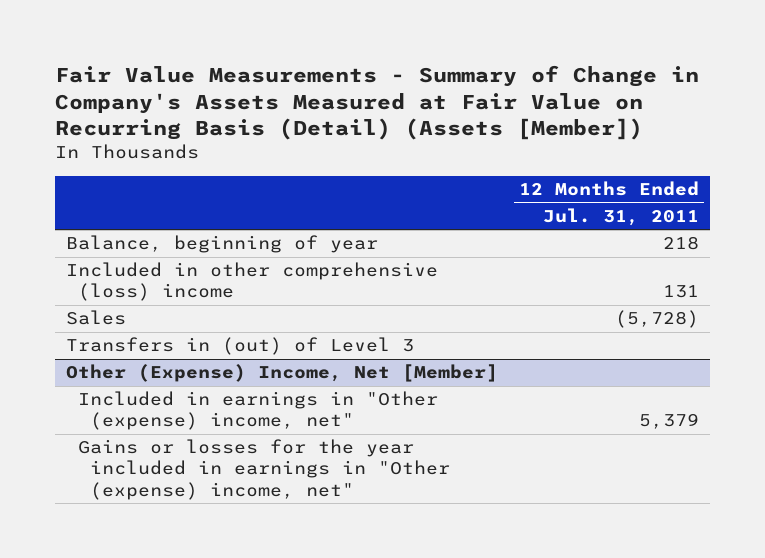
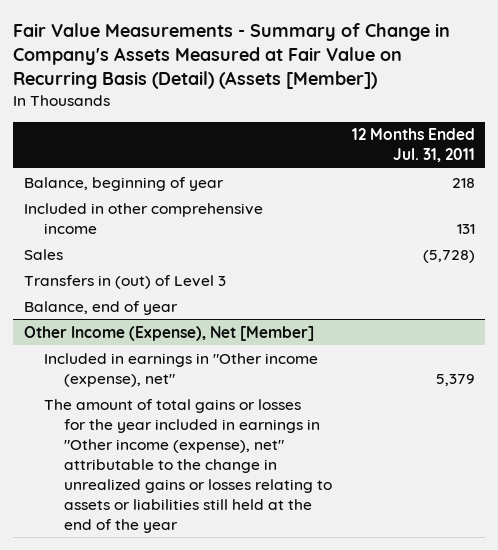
- Included in other comprehensive (loss) income | 131
+ Included in other comprehensive income | 131
- Other (Expense) Income, Net [Member]
- Included in earnings in "Other (expense) income, net" | 5,379
- Gains or losses for the year included in earnings in "Other (expense) income, net"
+ Balance, end of year
+ Other Income (Expense), Net [Member]
+ Included in earnings in "Other income (expense), net" | 5,379
+ The amount of total gains or losses for the year included in earnings in "Other income (expense), net" attributable to the change in unrealized gains or losses relating to assets or liabilities still held at the end of the year

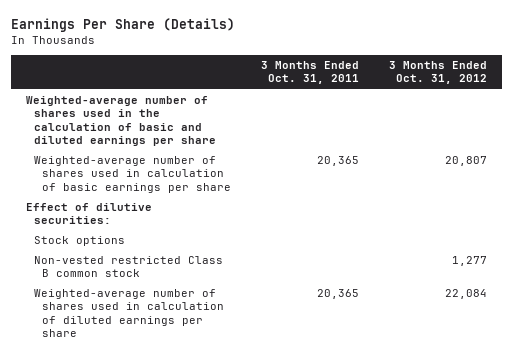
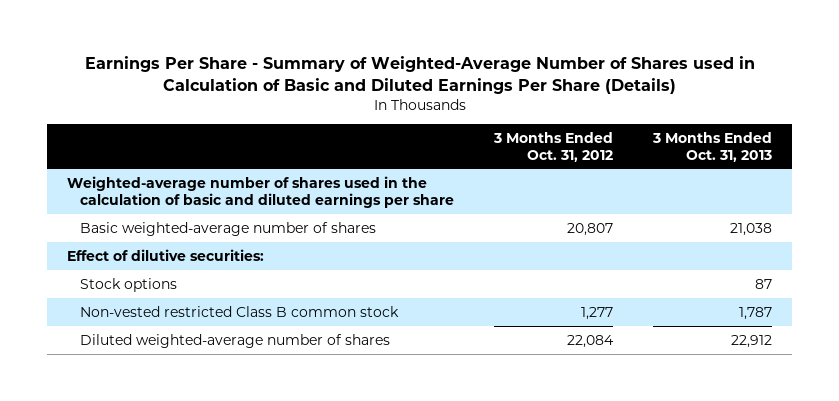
- Earnings Per Share (Details)
+ Earnings Per Share - Summary of Weighted-Average Number of Shares used in Calculation of Basic and Diluted Earnings Per Share (Details)
- | 3 Months Ended Oct. 31, 2011 | 3 Months Ended Oct. 31, 2012
+ | 3 Months Ended Oct. 31, 2012 | 3 Months Ended Oct. 31, 2013
- Weighted-average number of shares used in calculation of basic earnings per share | 20,365 | 20,807
+ Basic weighted-average number of shares | 20,807 | 21,038
- Weighted-average number of shares used in calculation of diluted earnings per share | 20,365 | 22,084
+ Diluted weighted-average number of shares | 22,084 | 22,912

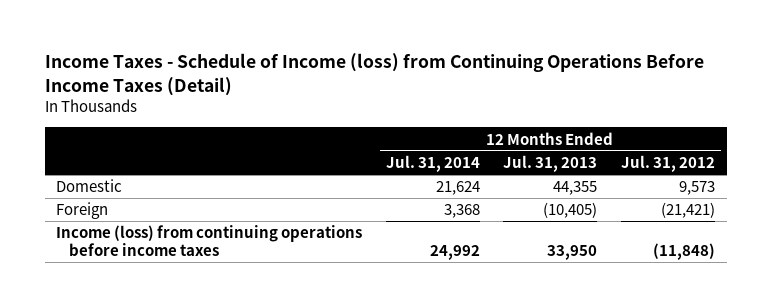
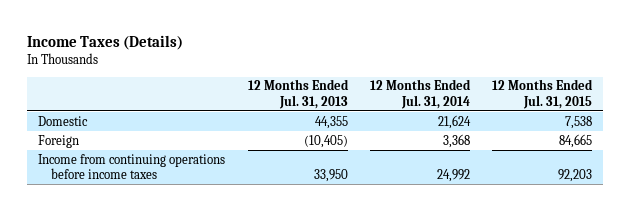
- Income Taxes - Schedule of Income (loss) from Continuing Operations Before Income Taxes (Detail)
+ Income Taxes (Details)
- | 12 Months Ended Jul. 31, 2014 | 12 Months Ended Jul. 31, 2013 | 12 Months Ended Jul. 31, 2012
+ | 12 Months Ended Jul. 31, 2013 | 12 Months Ended Jul. 31, 2014 | 12 Months Ended Jul. 31, 2015
- Income (loss) from continuing operations before income taxes | 24,992 | 33,950 | (11,848)
+ Income from continuing operations before income taxes | 33,950 | 24,992 | 92,203

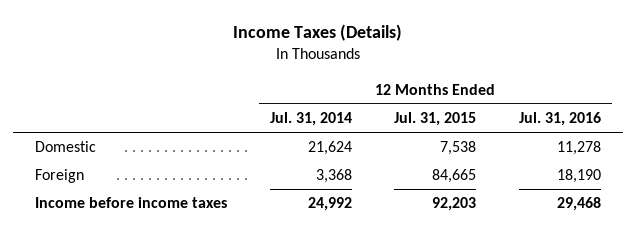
- | 12 Months Ended Jul. 31, 2013 | 12 Months Ended Jul. 31, 2014 | 12 Months Ended Jul. 31, 2015
+ | 12 Months Ended Jul. 31, 2014 | 12 Months Ended Jul. 31, 2015 | 12 Months Ended Jul. 31, 2016
- Income from continuing operations before income taxes | 33,950 | 24,992 | 92,203
+ Income before income taxes | 24,992 | 92,203 | 29,468

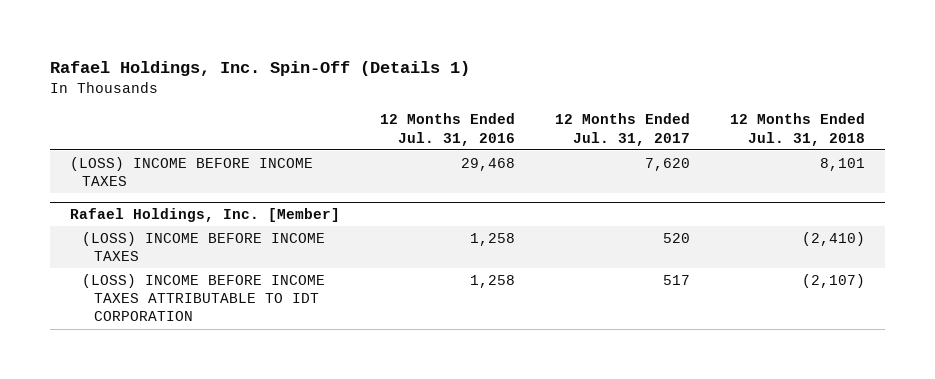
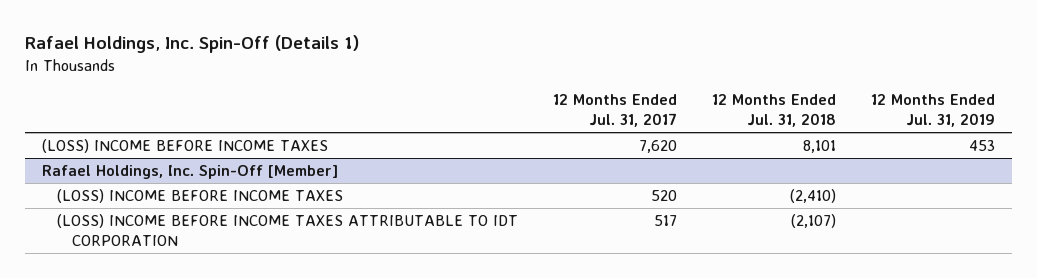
- | 12 Months Ended Jul. 31, 2016 | 12 Months Ended Jul. 31, 2017 | 12 Months Ended Jul. 31, 2018
+ | 12 Months Ended Jul. 31, 2017 | 12 Months Ended Jul. 31, 2018 | 12 Months Ended Jul. 31, 2019
- Rafael Holdings, Inc. [Member]
+ Rafael Holdings, Inc. Spin-Off [Member]

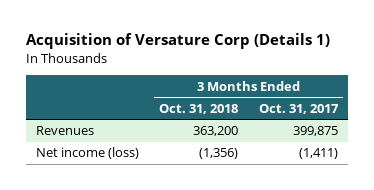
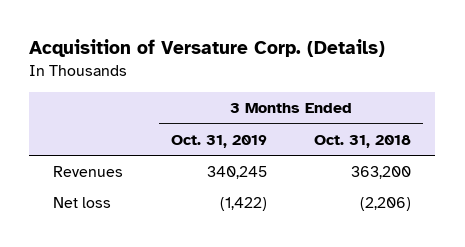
- Acquisition of Versature Corp (Details 1)
+ Acquisition of Versature Corp. (Details)
- | 3 Months Ended Oct. 31, 2018 | 3 Months Ended Oct. 31, 2017
+ | 3 Months Ended Oct. 31, 2019 | 3 Months Ended Oct. 31, 2018
- Net income (loss) | (1,356) | (1,411)
+ Net loss | (1,422) | (2,206)

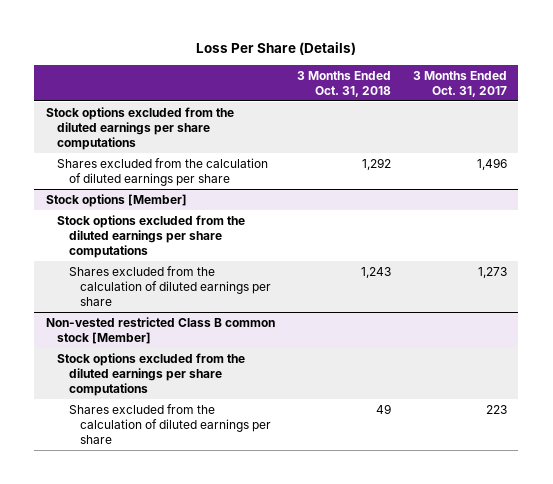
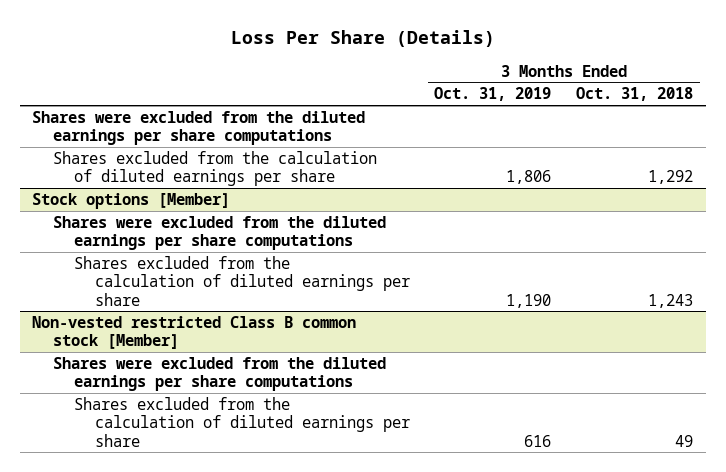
- | 3 Months Ended Oct. 31, 2018 | 3 Months Ended Oct. 31, 2017
+ | 3 Months Ended Oct. 31, 2019 | 3 Months Ended Oct. 31, 2018
- Stock options excluded from the diluted earnings per share computations
+ Shares were excluded from the diluted earnings per share computations
@ Stock options [Member]
- Stock options excluded from the diluted earnings per share computations
+ Shares were excluded from the diluted earnings per share computations
@ Non-vested restricted Class B common stock [Member]
- Stock options excluded from the diluted earnings per share computations
+ Shares were excluded from the diluted earnings per share computations

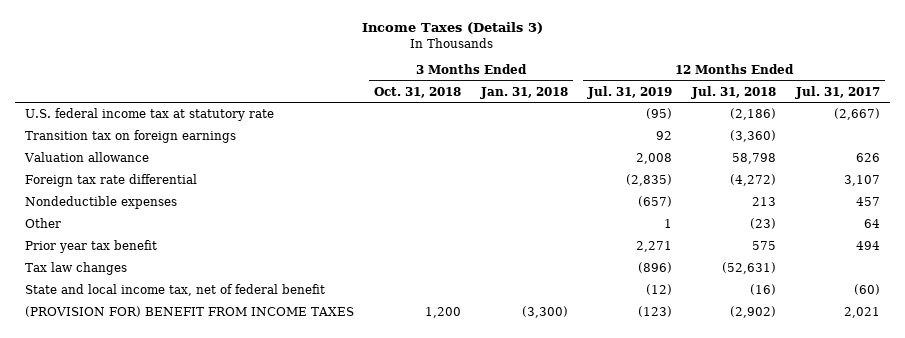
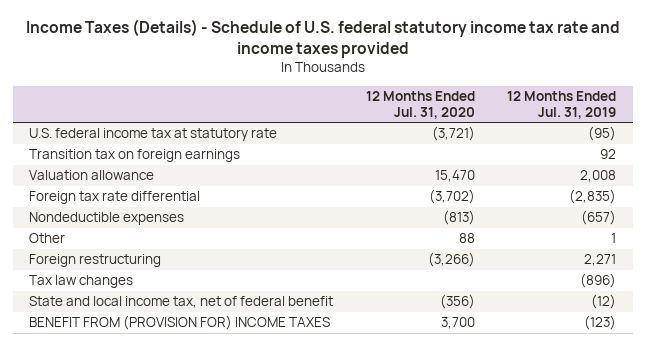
- Income Taxes (Details 3)
+ Income Taxes (Details) - Schedule of U.S. federal statutory income tax rate and income taxes provided
- | 3 Months Ended Oct. 31, 2018 | 3 Months Ended Jan. 31, 2018 | 12 Months Ended Jul. 31, 2019 | 12 Months Ended Jul. 31, 2018 | 12 Months Ended Jul. 31, 2017
+ | 12 Months Ended Jul. 31, 2020 | 12 Months Ended Jul. 31, 2019
- Prior year tax benefit | | | 2,271 | 575 | 494
+ Foreign restructuring | (3,266) | 2,271
- (PROVISION FOR) BENEFIT FROM INCOME TAXES | 1,200 | (3,300) | (123) | (2,902) | 2,021
+ BENEFIT FROM (PROVISION FOR) INCOME TAXES | 3,700 | (123)

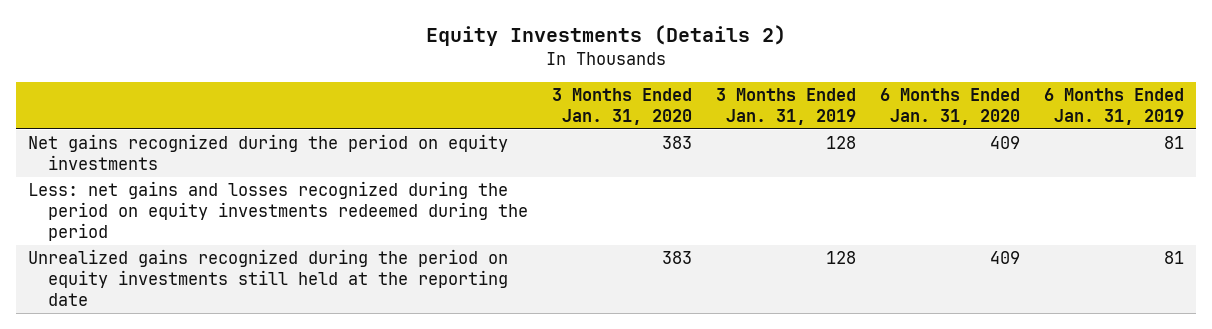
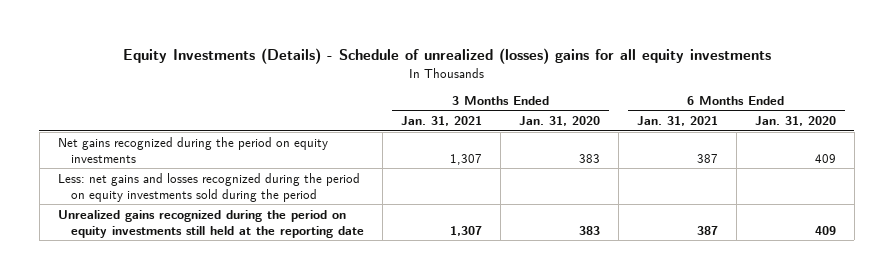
- Equity Investments (Details 2)
+ Equity Investments (Details) - Schedule of unrealized (losses) gains for all equity investments
- | 3 Months Ended Jan. 31, 2020 | 3 Months Ended Jan. 31, 2019 | 6 Months Ended Jan. 31, 2020 | 6 Months Ended Jan. 31, 2019
+ | 3 Months Ended Jan. 31, 2021 | 3 Months Ended Jan. 31, 2020 | 6 Months Ended Jan. 31, 2021 | 6 Months Ended Jan. 31, 2020
- Less: net gains and losses recognized during the period on equity investments redeemed during the period
+ Less: net gains and losses recognized during the period on equity investments sold during the period

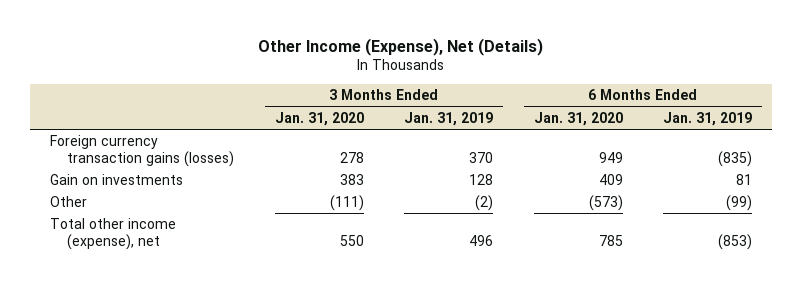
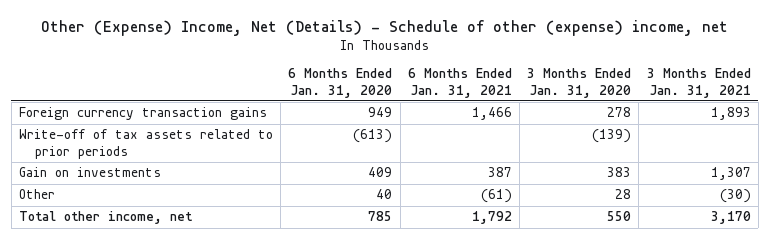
- Other Income (Expense), Net (Details)
+ Other (Expense) Income, Net (Details) - Schedule of other (expense) income, net
- | 3 Months Ended Jan. 31, 2020 | 3 Months Ended Jan. 31, 2019 | 6 Months Ended Jan. 31, 2020 | 6 Months Ended Jan. 31, 2019
+ | 6 Months Ended Jan. 31, 2020 | 6 Months Ended Jan. 31, 2021 | 3 Months Ended Jan. 31, 2020 | 3 Months Ended Jan. 31, 2021
- Foreign currency transaction gains (losses) | 278 | 370 | 949 | (835)
+ Foreign currency transaction gains | 949 | 1,466 | 278 | 1,893
+ Write-off of tax assets related to prior periods | (613) | | (139) |
- Other | (111) | (2) | (573) | (99)
- Total other income (expense), net | 550 | 496 | 785 | (853)
+ Other | 40 | (61) | 28 | (30)
+ Total other income, net | 785 | 1,792 | 550 | 3,170

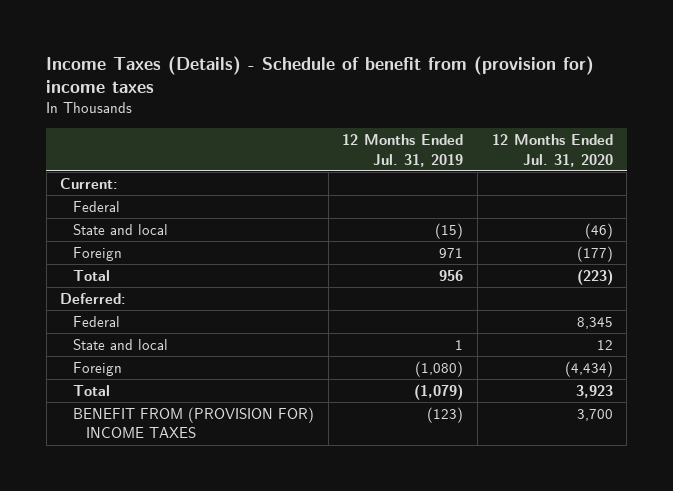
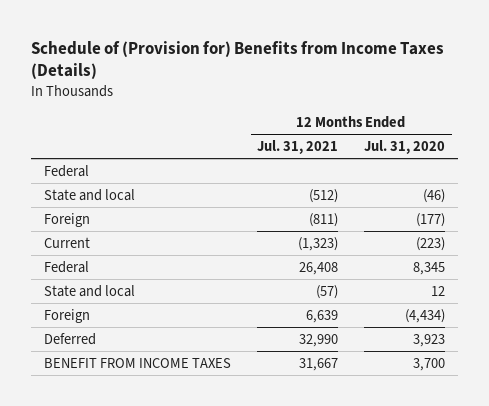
- Income Taxes (Details) - Schedule of benefit from (provision for) income taxes
+ Schedule of (Provision for) Benefits from Income Taxes (Details)
- | 12 Months Ended Jul. 31, 2019 | 12 Months Ended Jul. 31, 2020
+ | 12 Months Ended Jul. 31, 2021 | 12 Months Ended Jul. 31, 2020
- Current:
- Total | 956 | (223)
- Deferred:
+ Current | (1,323) | (223)
- Total | (1,079) | 3,923
- BENEFIT FROM (PROVISION FOR) INCOME TAXES | (123) | 3,700
+ Deferred | 32,990 | 3,923
+ BENEFIT FROM INCOME TAXES | 31,667 | 3,700

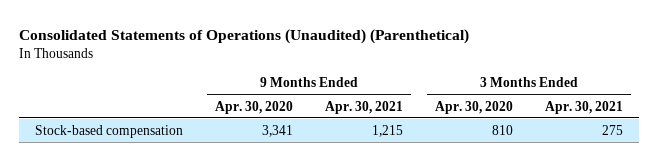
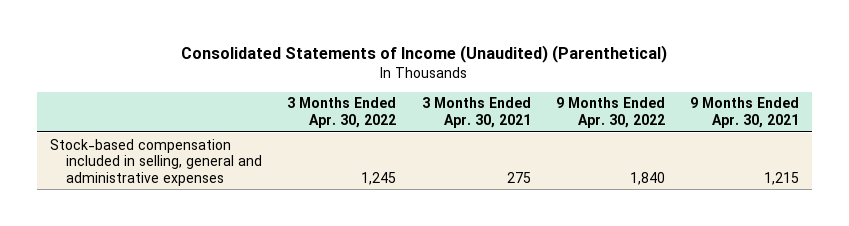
- Consolidated Statements of Operations (Unaudited) (Parenthetical)
+ Consolidated Statements of Income (Unaudited) (Parenthetical)
- | 9 Months Ended Apr. 30, 2020 | 9 Months Ended Apr. 30, 2021 | 3 Months Ended Apr. 30, 2020 | 3 Months Ended Apr. 30, 2021
+ | 3 Months Ended Apr. 30, 2022 | 3 Months Ended Apr. 30, 2021 | 9 Months Ended Apr. 30, 2022 | 9 Months Ended Apr. 30, 2021
- Stock-based compensation | 3,341 | 1,215 | 810 | 275
+ Stock-based compensation included in selling, general and administrative expenses | 1,245 | 275 | 1,840 | 1,215

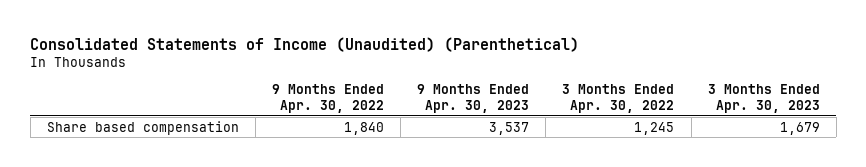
- | 3 Months Ended Apr. 30, 2022 | 3 Months Ended Apr. 30, 2021 | 9 Months Ended Apr. 30, 2022 | 9 Months Ended Apr. 30, 2021
+ | 9 Months Ended Apr. 30, 2022 | 9 Months Ended Apr. 30, 2023 | 3 Months Ended Apr. 30, 2022 | 3 Months Ended Apr. 30, 2023
- Stock-based compensation included in selling, general and administrative expenses | 1,245 | 275 | 1,840 | 1,215
+ Share based compensation | 1,840 | 3,537 | 1,245 | 1,679

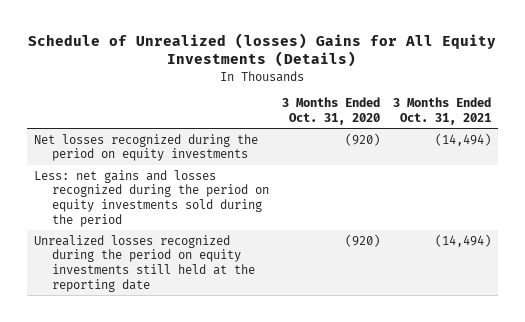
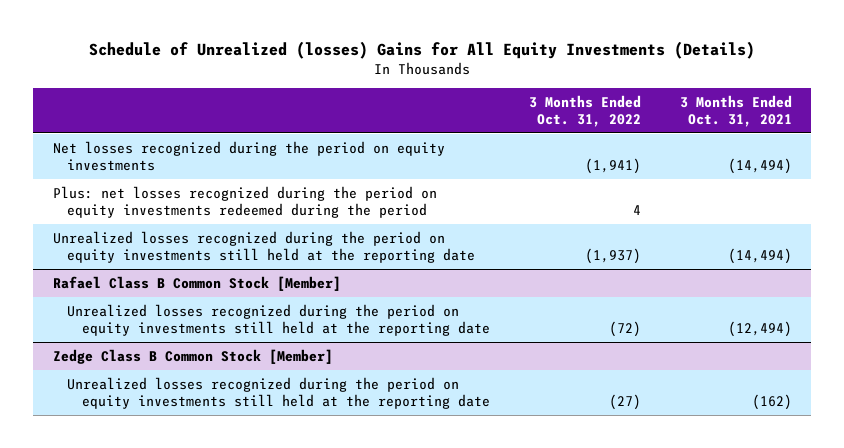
- | 3 Months Ended Oct. 31, 2020 | 3 Months Ended Oct. 31, 2021
+ | 3 Months Ended Oct. 31, 2022 | 3 Months Ended Oct. 31, 2021
- Less: net gains and losses recognized during the period on equity investments sold during the period
+ Plus: net losses recognized during the period on equity investments redeemed during the period | 4 |
+ Rafael Class B Common Stock [Member]
+ Unrealized losses recognized during the period on equity investments still held at the reporting date | (72) | (12,494)
+ Zedge Class B Common Stock [Member]
+ Unrealized losses recognized during the period on equity investments still held at the reporting date | (27) | (162)

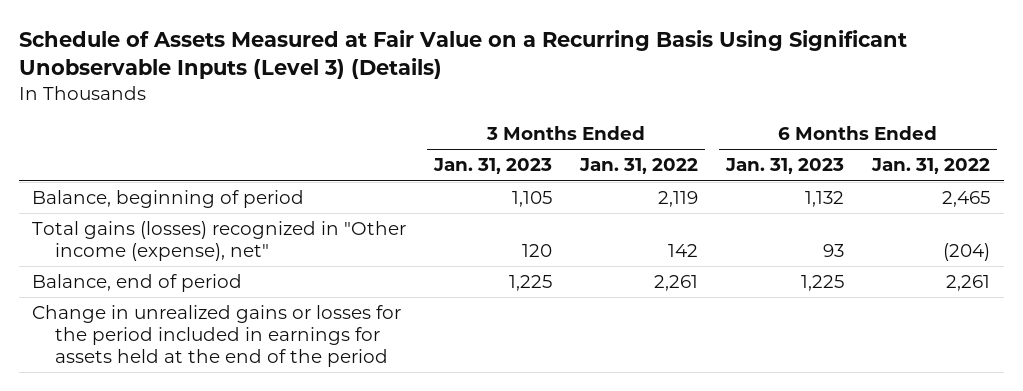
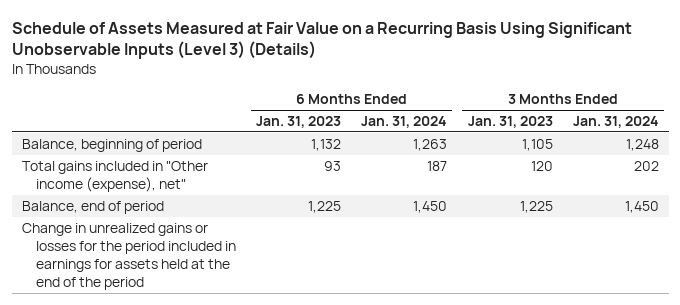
- | 3 Months Ended Jan. 31, 2023 | 3 Months Ended Jan. 31, 2022 | 6 Months Ended Jan. 31, 2023 | 6 Months Ended Jan. 31, 2022
+ | 6 Months Ended Jan. 31, 2023 | 6 Months Ended Jan. 31, 2024 | 3 Months Ended Jan. 31, 2023 | 3 Months Ended Jan. 31, 2024
- Total gains (losses) recognized in "Other income (expense), net" | 120 | 142 | 93 | (204)
+ Total gains included in "Other income (expense), net" | 93 | 187 | 120 | 202

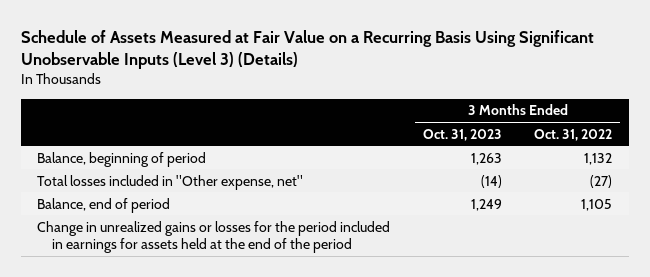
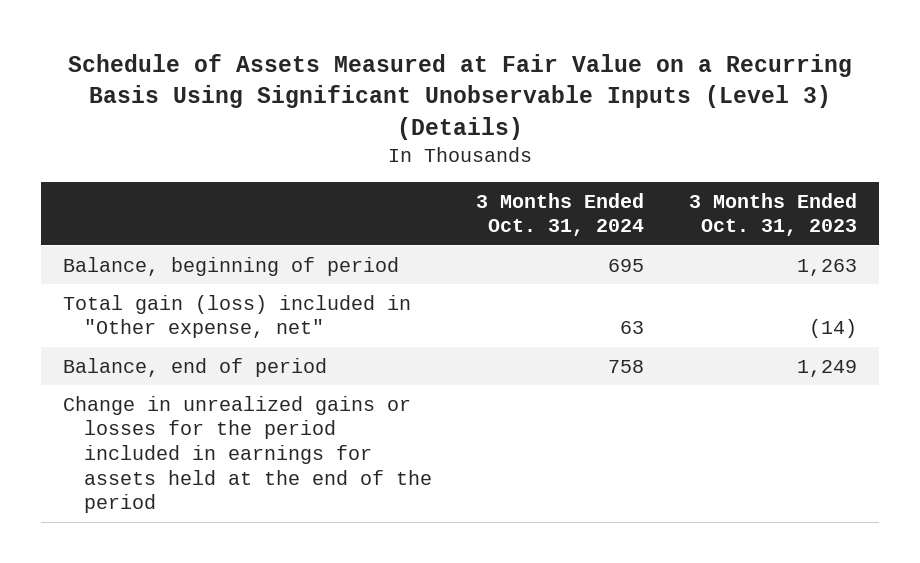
- | 3 Months Ended Oct. 31, 2023 | 3 Months Ended Oct. 31, 2022
+ | 3 Months Ended Oct. 31, 2024 | 3 Months Ended Oct. 31, 2023
- Total losses included in "Other expense, net" | (14) | (27)
+ Total gain (loss) included in "Other expense, net" | 63 | (14)

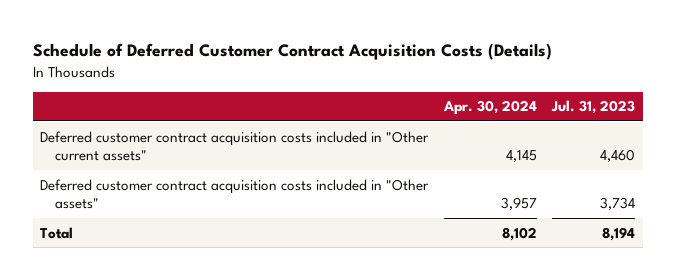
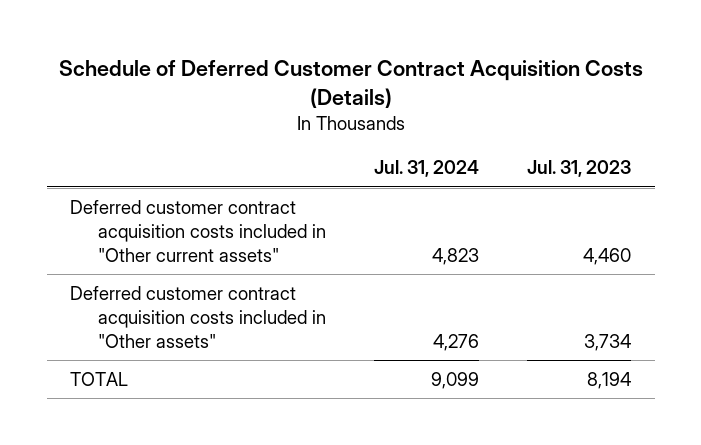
- | Apr. 30, 2024 | Jul. 31, 2023
+ | Jul. 31, 2024 | Jul. 31, 2023
- Total | 8,102 | 8,194
+ TOTAL | 9,099 | 8,194

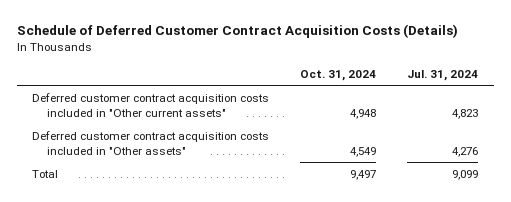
- | Jul. 31, 2024 | Jul. 31, 2023
+ | Oct. 31, 2024 | Jul. 31, 2024
- TOTAL | 9,099 | 8,194
+ Total | 9,497 | 9,099

